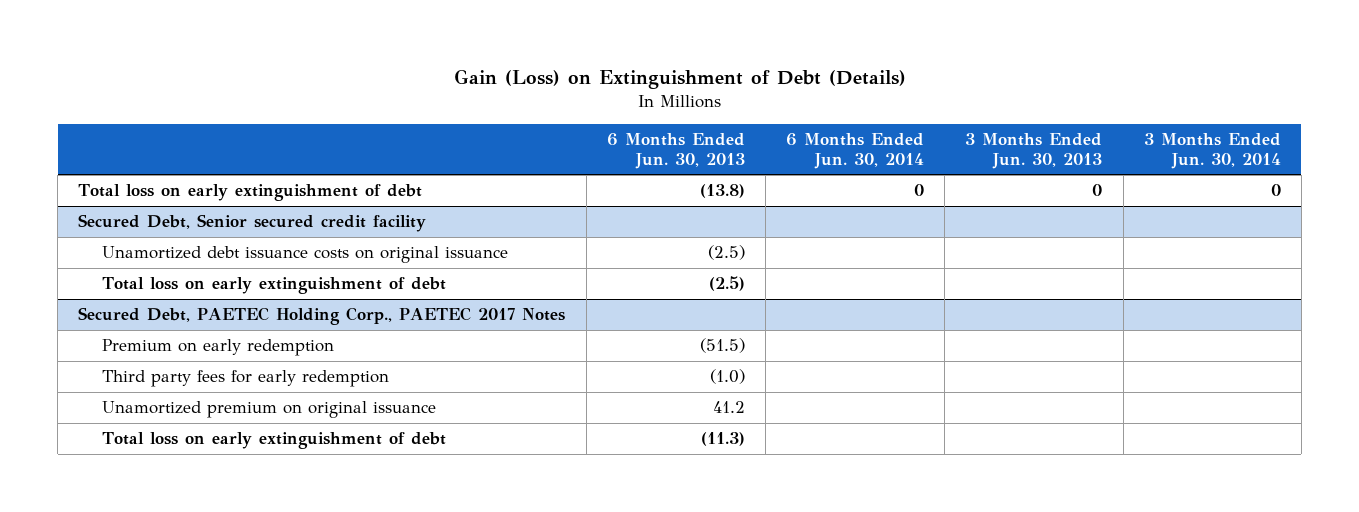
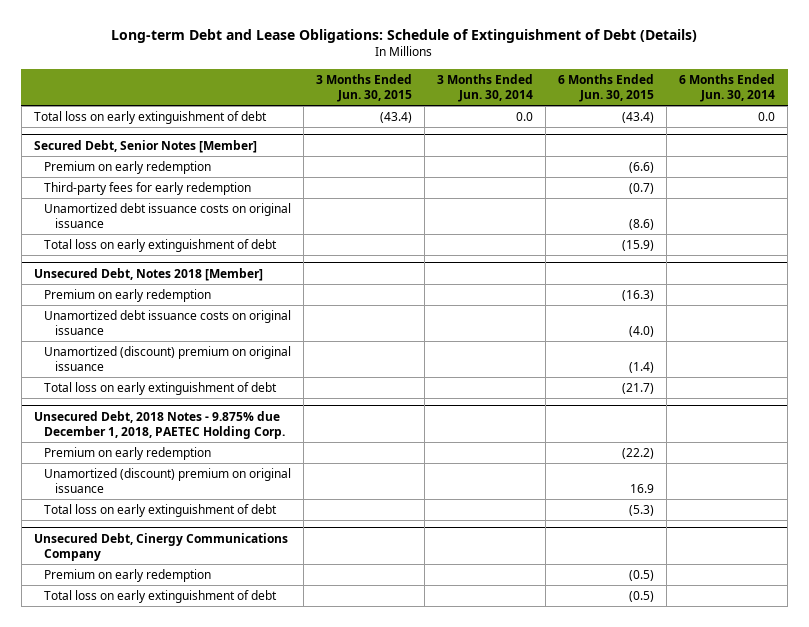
- Gain (Loss) on Extinguishment of Debt (Details)
+ Long-term Debt and Lease Obligations: Schedule of Extinguishment of Debt (Details)
- | 6 Months Ended Jun. 30, 2013 | 6 Months Ended Jun. 30, 2014 | 3 Months Ended Jun. 30, 2013 | 3 Months Ended Jun. 30, 2014
+ | 3 Months Ended Jun. 30, 2015 | 3 Months Ended Jun. 30, 2014 | 6 Months Ended Jun. 30, 2015 | 6 Months Ended Jun. 30, 2014
- Total loss on early extinguishment of debt | (13.8) | 0 | 0 | 0
- Secured Debt, Senior secured credit facility
+ Total loss on early extinguishment of debt | (43.4) | 0.0 | (43.4) | 0.0
+ Secured Debt, Senior Notes [Member]
+ Premium on early redemption | | | (6.6) |
+ Third-party fees for early redemption | | | (0.7) |
- Secured Debt, PAETEC Holding Corp., PAETEC 2017 Notes
- Premium on early redemption | (51.5) | | |
- Third party fees for early redemption | (1.0) | | |
- Unamortized premium on original issuance | 41.2 | | |
- Total loss on early extinguishment of debt | (11.3) | | |
+ Unsecured Debt, Notes 2018 [Member]
+ Premium on early redemption | | | (16.3) |
+ Unamortized debt issuance costs on original issuance | | | (4.0) |
+ Unamortized (discount) premium on original issuance | | | (1.4) |
+ Total loss on early extinguishment of debt | | | (21.7) |
+ Unsecured Debt, 2018 Notes - 9.875% due December 1, 2018, PAETEC Holding Corp.
+ Premium on early redemption | | | (22.2) |
+ Unamortized (discount) premium on original issuance | | | 16.9 |
+ Total loss on early extinguishment of debt | | | (5.3) |
+ Unsecured Debt, Cinergy Communications Company
+ Premium on early redemption | | | (0.5) |
+ Total loss on early extinguishment of debt | | | (0.5) |

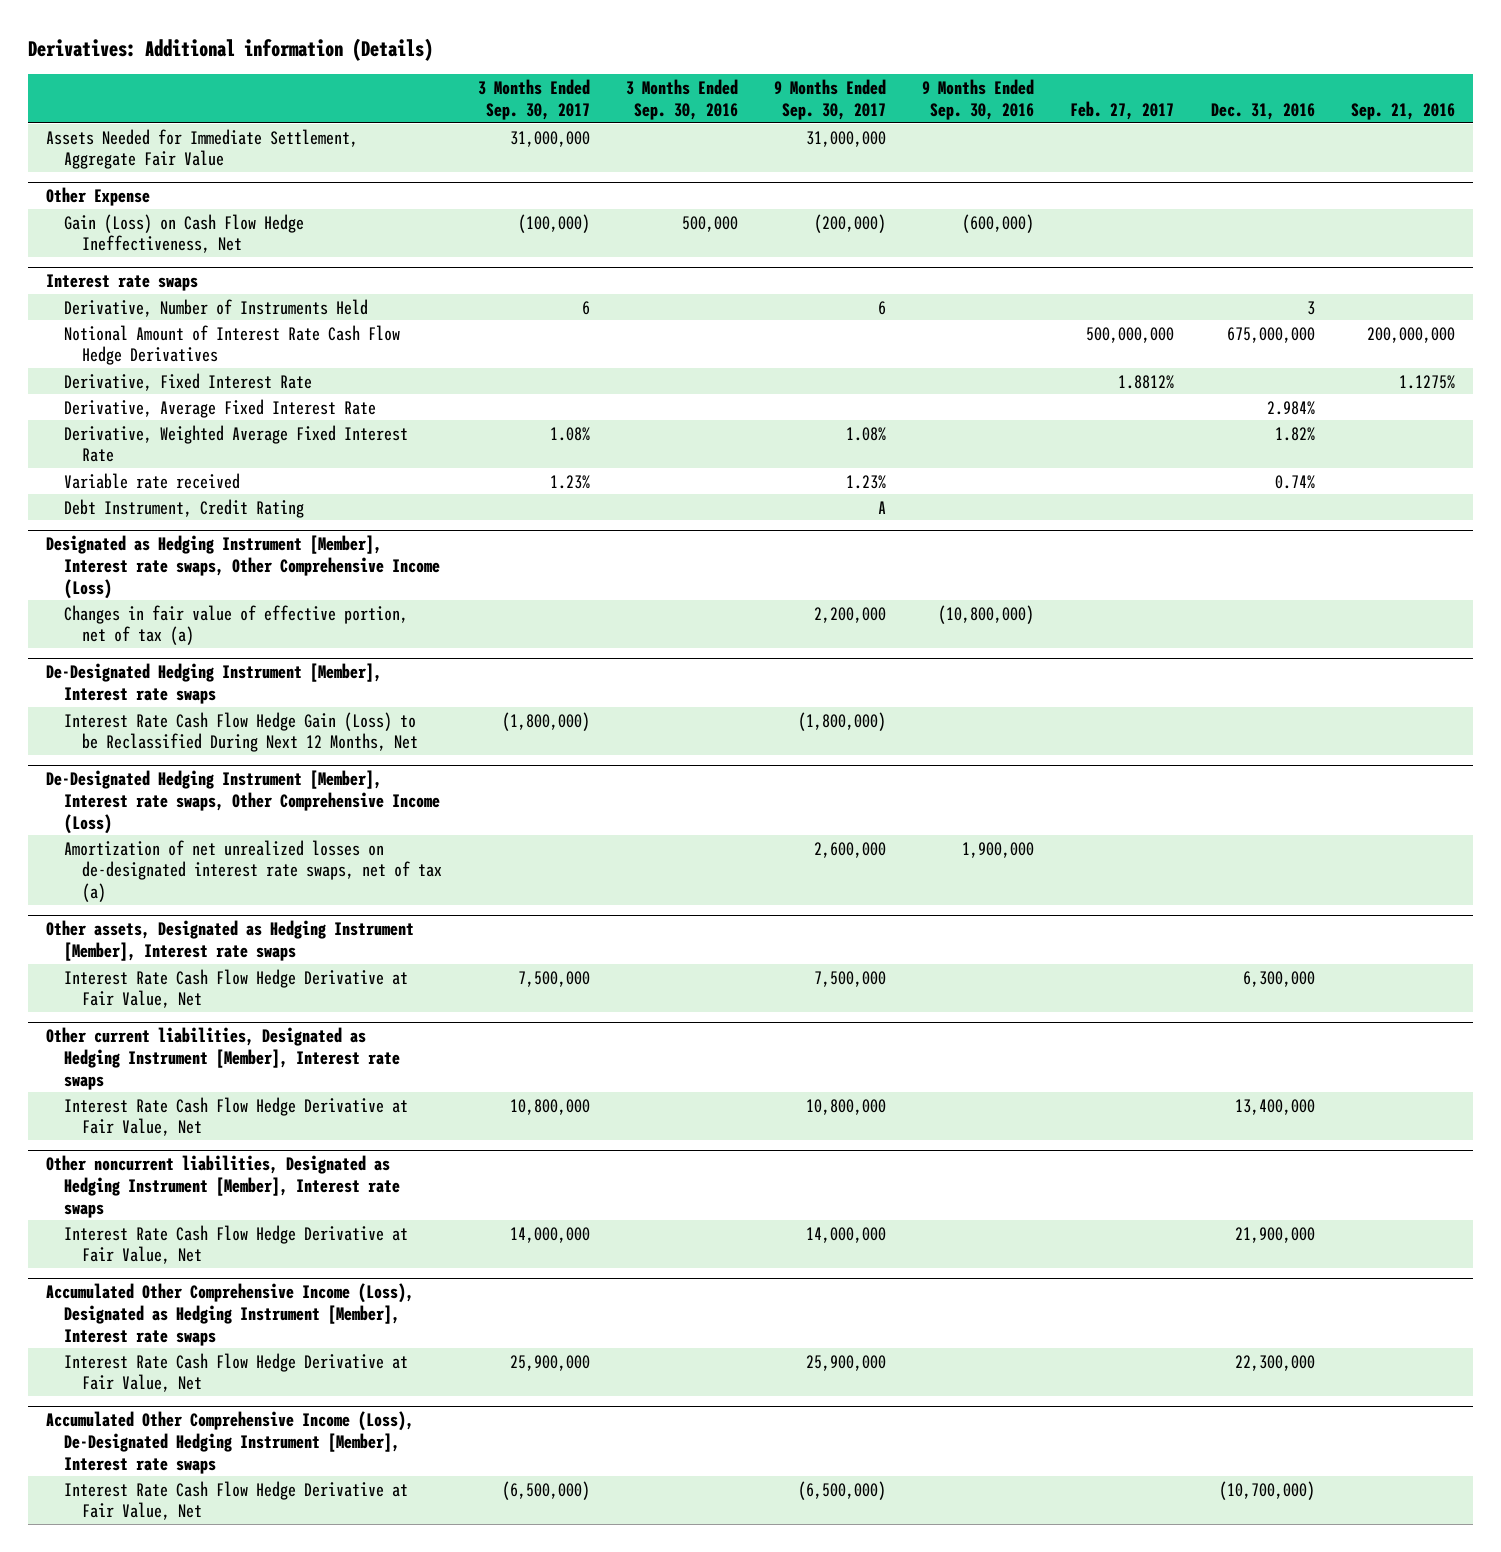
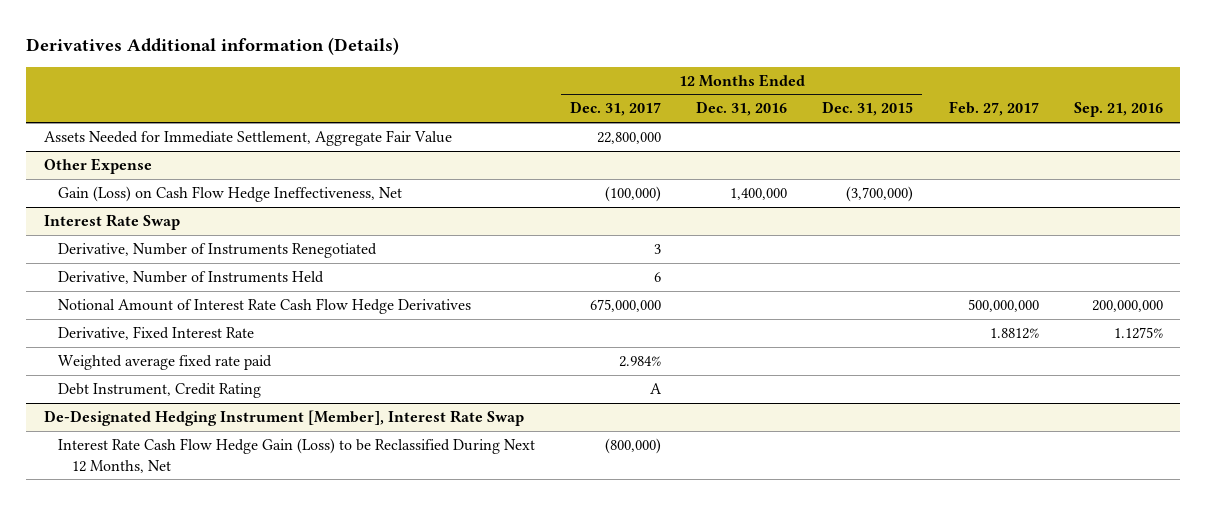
- Derivatives: Additional information (Details)
+ Derivatives Additional information (Details)
- | 3 Months Ended Sep. 30, 2017 | 3 Months Ended Sep. 30, 2016 | 9 Months Ended Sep. 30, 2017 | 9 Months Ended Sep. 30, 2016 | Feb. 27, 2017 | Dec. 31, 2016 | Sep. 21, 2016
+ | 12 Months Ended Dec. 31, 2017 | 12 Months Ended Dec. 31, 2016 | 12 Months Ended Dec. 31, 2015 | Feb. 27, 2017 | Sep. 21, 2016
- Interest rate swaps
+ Interest Rate Swap
+ Derivative, Number of Instruments Renegotiated | 3 | | | |
- Derivative, Average Fixed Interest Rate | | | | | | 2.984% |
- Derivative, Weighted Average Fixed Interest Rate | 1.08% | | 1.08% | | | 1.82% |
- Variable rate received | 1.23% | | 1.23% | | | 0.74% |
+ Weighted average fixed rate paid | 2.984% | | | |
- Designated as Hedging Instrument [Member], Interest rate swaps, Other Comprehensive Income (Loss)
- Changes in fair value of effective portion, net of tax (a) | | | 2,200,000 | (10,800,000) | | |
- De-Designated Hedging Instrument [Member], Interest rate swaps
+ De-Designated Hedging Instrument [Member], Interest Rate Swap
- De-Designated Hedging Instrument [Member], Interest rate swaps, Other Comprehensive Income (Loss)
- Amortization of net unrealized losses on de-designated interest rate swaps, net of tax (a) | | | 2,600,000 | 1,900,000 | | |
- Other assets, Designated as Hedging Instrument [Member], Interest rate swaps
- Interest Rate Cash Flow Hedge Derivative at Fair Value, Net | 7,500,000 | | 7,500,000 | | | 6,300,000 |
- Other current liabilities, Designated as Hedging Instrument [Member], Interest rate swaps
- Interest Rate Cash Flow Hedge Derivative at Fair Value, Net | 10,800,000 | | 10,800,000 | | | 13,400,000 |
- Other noncurrent liabilities, Designated as Hedging Instrument [Member], Interest rate swaps
- Interest Rate Cash Flow Hedge Derivative at Fair Value, Net | 14,000,000 | | 14,000,000 | | | 21,900,000 |
- Accumulated Other Comprehensive Income (Loss), Designated as Hedging Instrument [Member], Interest rate swaps
- Interest Rate Cash Flow Hedge Derivative at Fair Value, Net | 25,900,000 | | 25,900,000 | | | 22,300,000 |
- Accumulated Other Comprehensive Income (Loss), De-Designated Hedging Instrument [Member], Interest rate swaps
- Interest Rate Cash Flow Hedge Derivative at Fair Value, Net | (6,500,000) | | (6,500,000) | | | (10,700,000) |

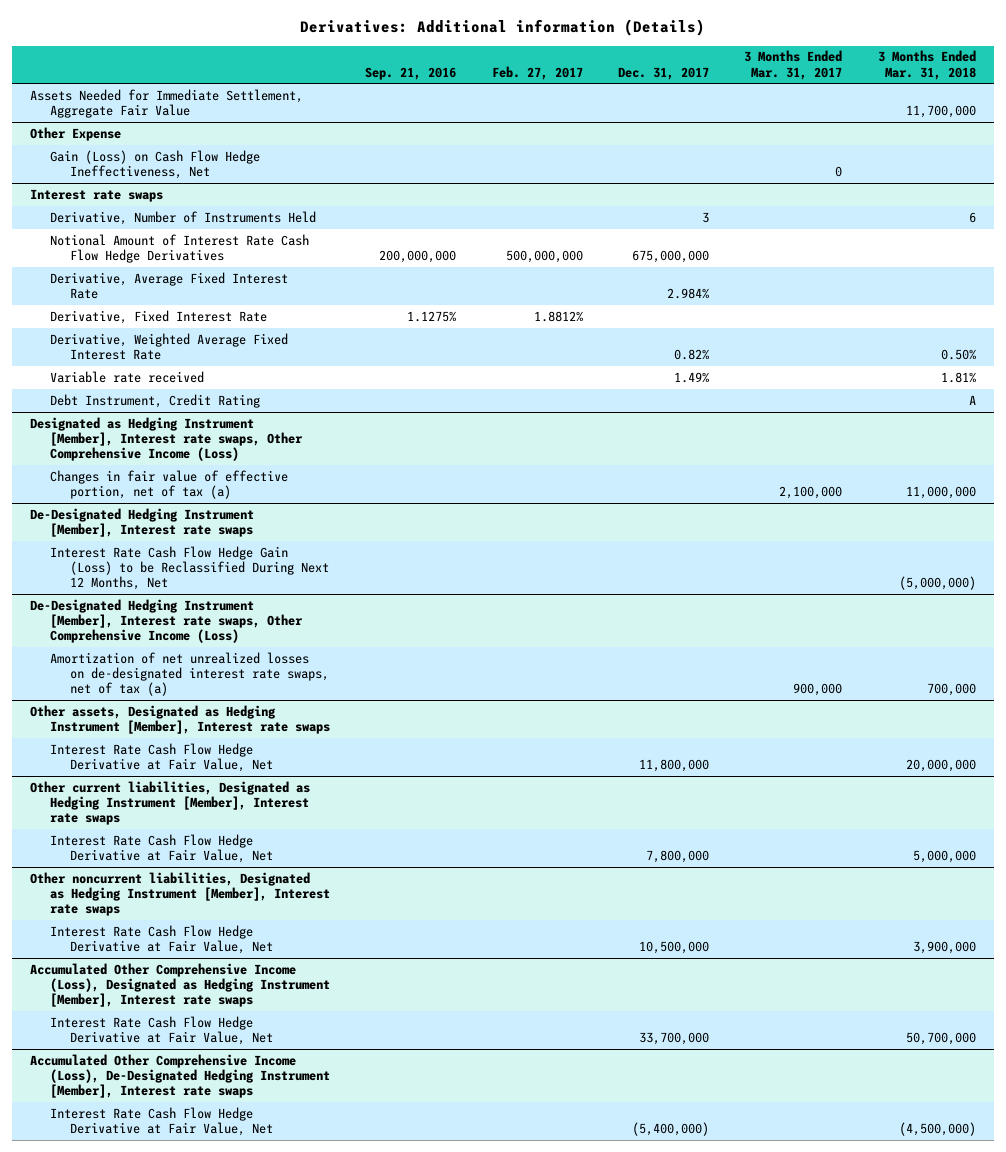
- Derivatives Additional information (Details)
+ Derivatives: Additional information (Details)
- | 12 Months Ended Dec. 31, 2017 | 12 Months Ended Dec. 31, 2016 | 12 Months Ended Dec. 31, 2015 | Feb. 27, 2017 | Sep. 21, 2016
+ | Sep. 21, 2016 | Feb. 27, 2017 | Dec. 31, 2017 | 3 Months Ended Mar. 31, 2017 | 3 Months Ended Mar. 31, 2018
- Interest Rate Swap
- Derivative, Number of Instruments Renegotiated | 3 | | | |
+ Interest rate swaps
+ Derivative, Average Fixed Interest Rate | | | 2.984% | |
- Weighted average fixed rate paid | 2.984% | | | |
+ Derivative, Weighted Average Fixed Interest Rate | | | 0.82% | | 0.50%
+ Variable rate received | | | 1.49% | | 1.81%
- De-Designated Hedging Instrument [Member], Interest Rate Swap
+ Designated as Hedging Instrument [Member], Interest rate swaps, Other Comprehensive Income (Loss)
+ Changes in fair value of effective portion, net of tax (a) | | | | 2,100,000 | 11,000,000
+ De-Designated Hedging Instrument [Member], Interest rate swaps
+ De-Designated Hedging Instrument [Member], Interest rate swaps, Other Comprehensive Income (Loss)
+ Amortization of net unrealized losses on de-designated interest rate swaps, net of tax (a) | | | | 900,000 | 700,000
+ Other assets, Designated as Hedging Instrument [Member], Interest rate swaps
+ Interest Rate Cash Flow Hedge Derivative at Fair Value, Net | | | 11,800,000 | | 20,000,000
+ Other current liabilities, Designated as Hedging Instrument [Member], Interest rate swaps
+ Interest Rate Cash Flow Hedge Derivative at Fair Value, Net | | | 7,800,000 | | 5,000,000
+ Other noncurrent liabilities, Designated as Hedging Instrument [Member], Interest rate swaps
+ Interest Rate Cash Flow Hedge Derivative at Fair Value, Net | | | 10,500,000 | | 3,900,000
+ Accumulated Other Comprehensive Income (Loss), Designated as Hedging Instrument [Member], Interest rate swaps
+ Interest Rate Cash Flow Hedge Derivative at Fair Value, Net | | | 33,700,000 | | 50,700,000
+ Accumulated Other Comprehensive Income (Loss), De-Designated Hedging Instrument [Member], Interest rate swaps
+ Interest Rate Cash Flow Hedge Derivative at Fair Value, Net | | | (5,400,000) | | (4,500,000)

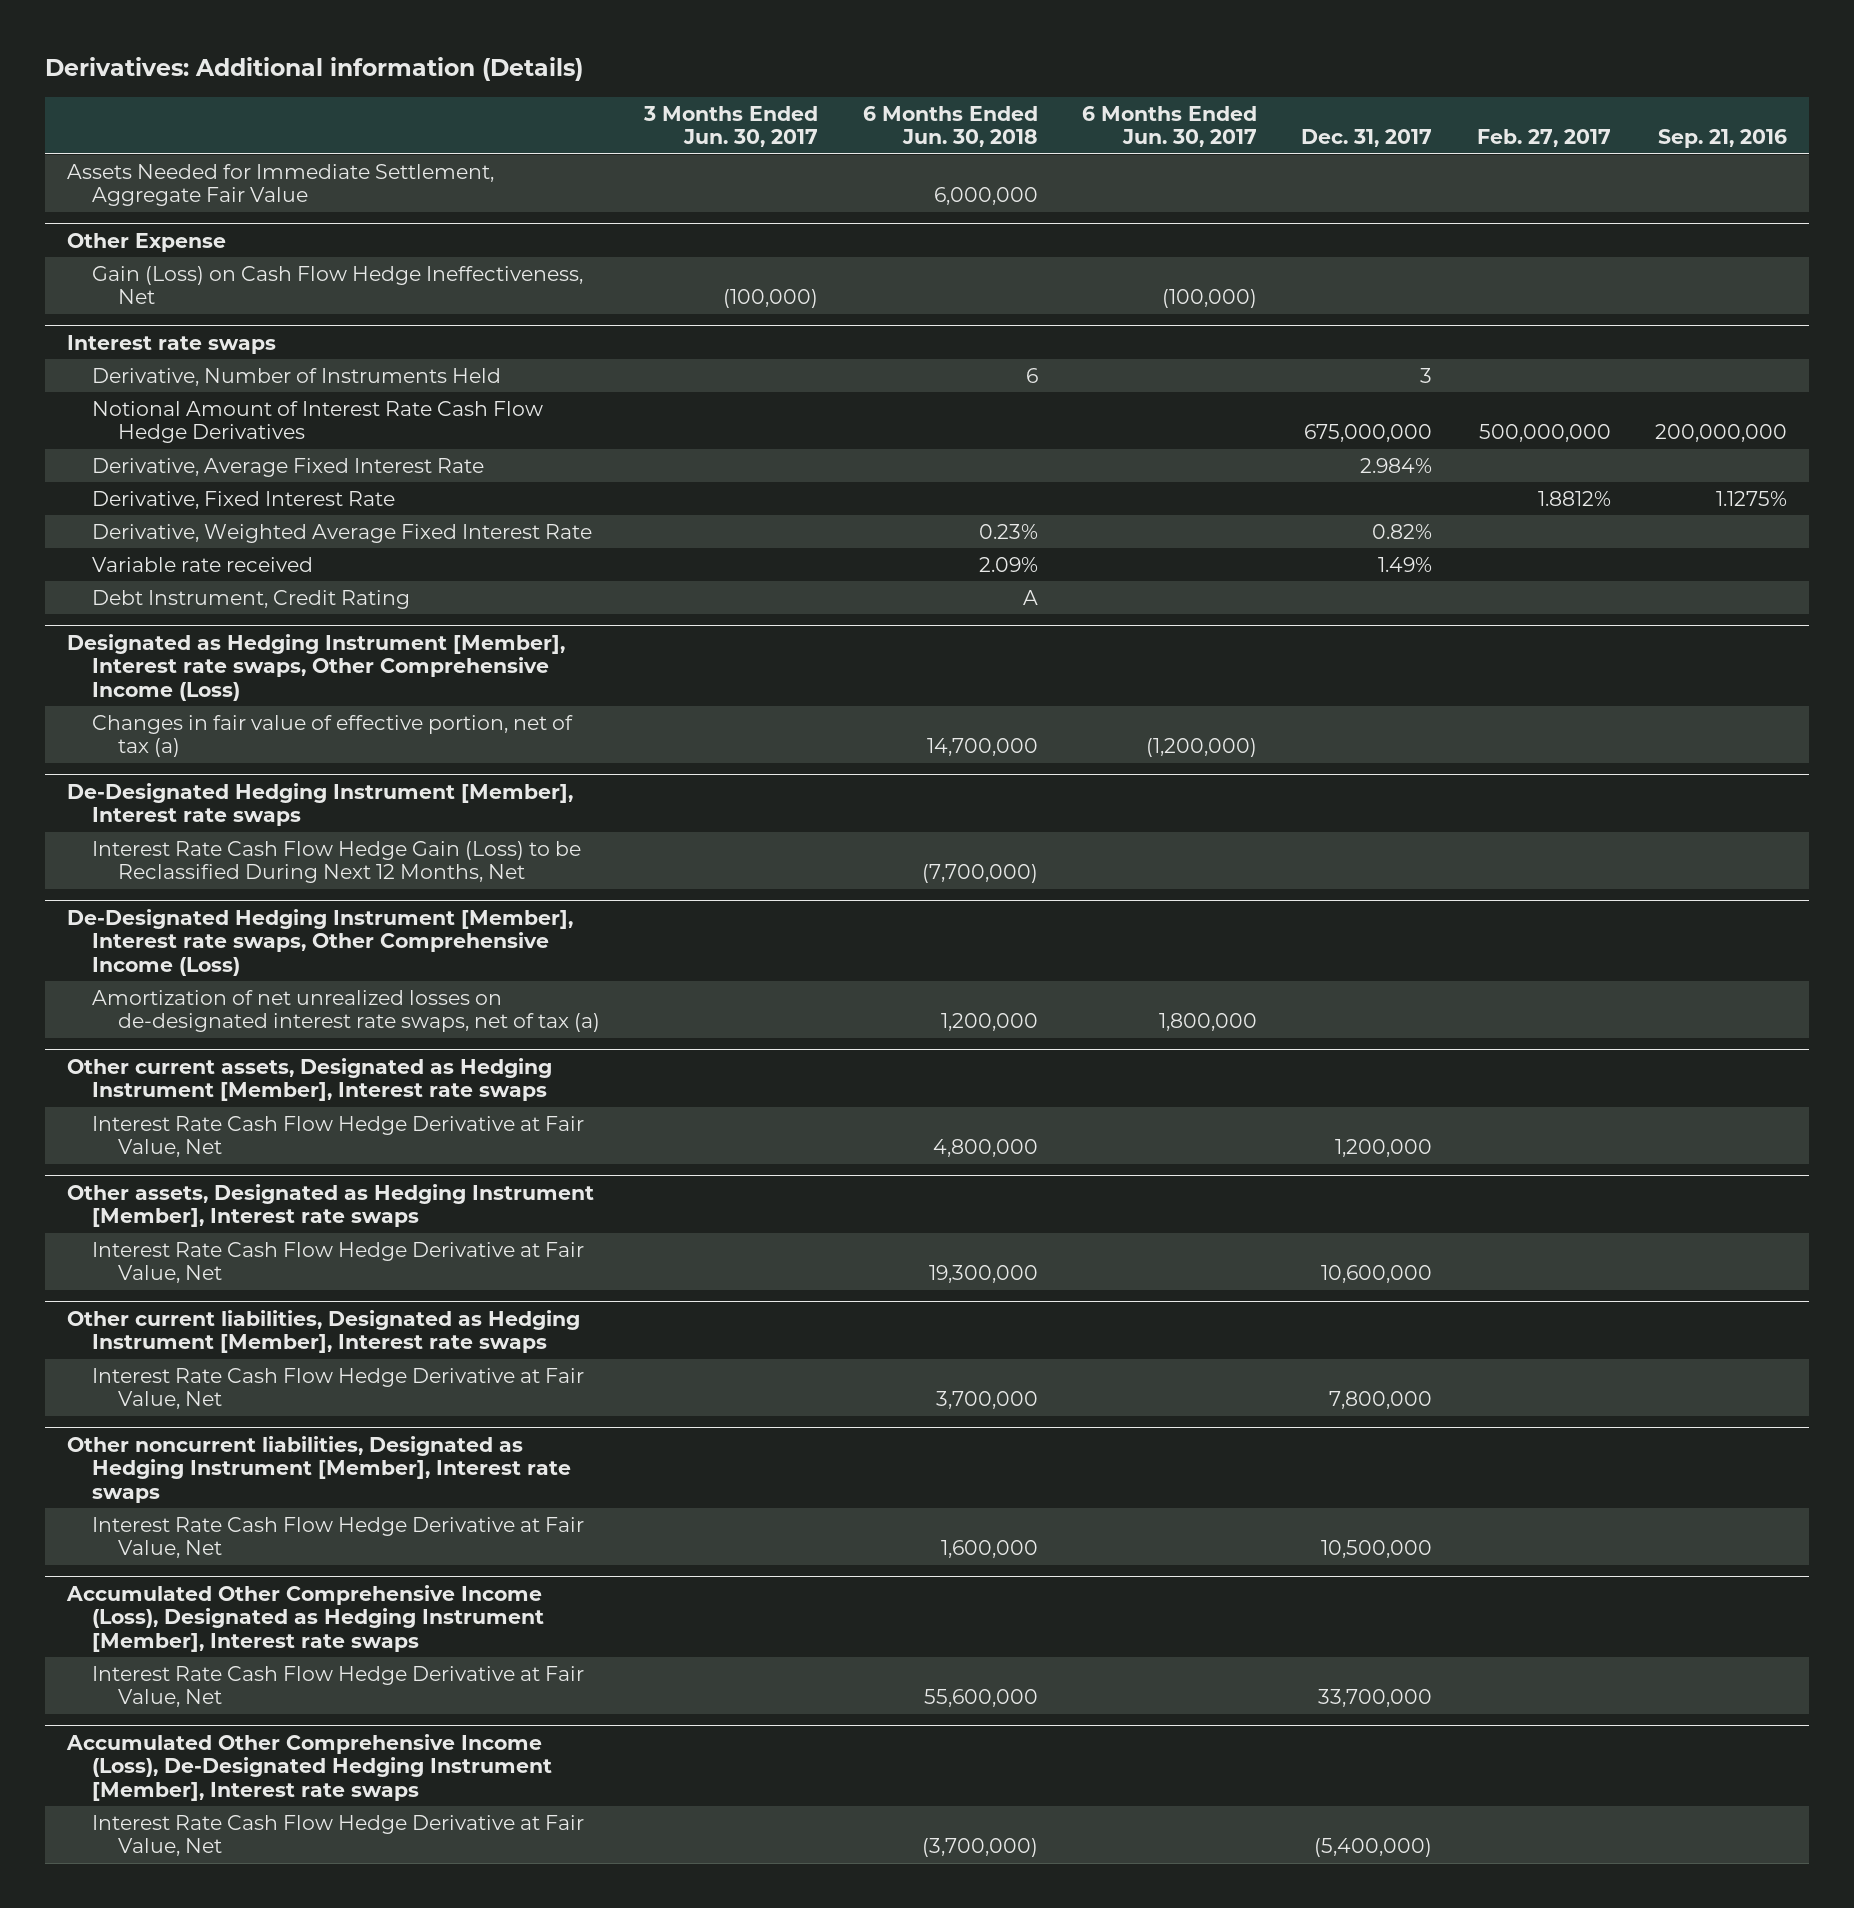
- | Sep. 21, 2016 | Feb. 27, 2017 | Dec. 31, 2017 | 3 Months Ended Mar. 31, 2017 | 3 Months Ended Mar. 31, 2018
+ | 3 Months Ended Jun. 30, 2017 | 6 Months Ended Jun. 30, 2018 | 6 Months Ended Jun. 30, 2017 | Dec. 31, 2017 | Feb. 27, 2017 | Sep. 21, 2016
+ Other current assets, Designated as Hedging Instrument [Member], Interest rate swaps
+ Interest Rate Cash Flow Hedge Derivative at Fair Value, Net | | 4,800,000 | | 1,200,000 | |
@ Other assets, Designated as Hedging Instrument [Member], Interest rate swaps
- Interest Rate Cash Flow Hedge Derivative at Fair Value, Net | | | 11,800,000 | | 20,000,000
+ Interest Rate Cash Flow Hedge Derivative at Fair Value, Net | | 19,300,000 | | 10,600,000 | |

